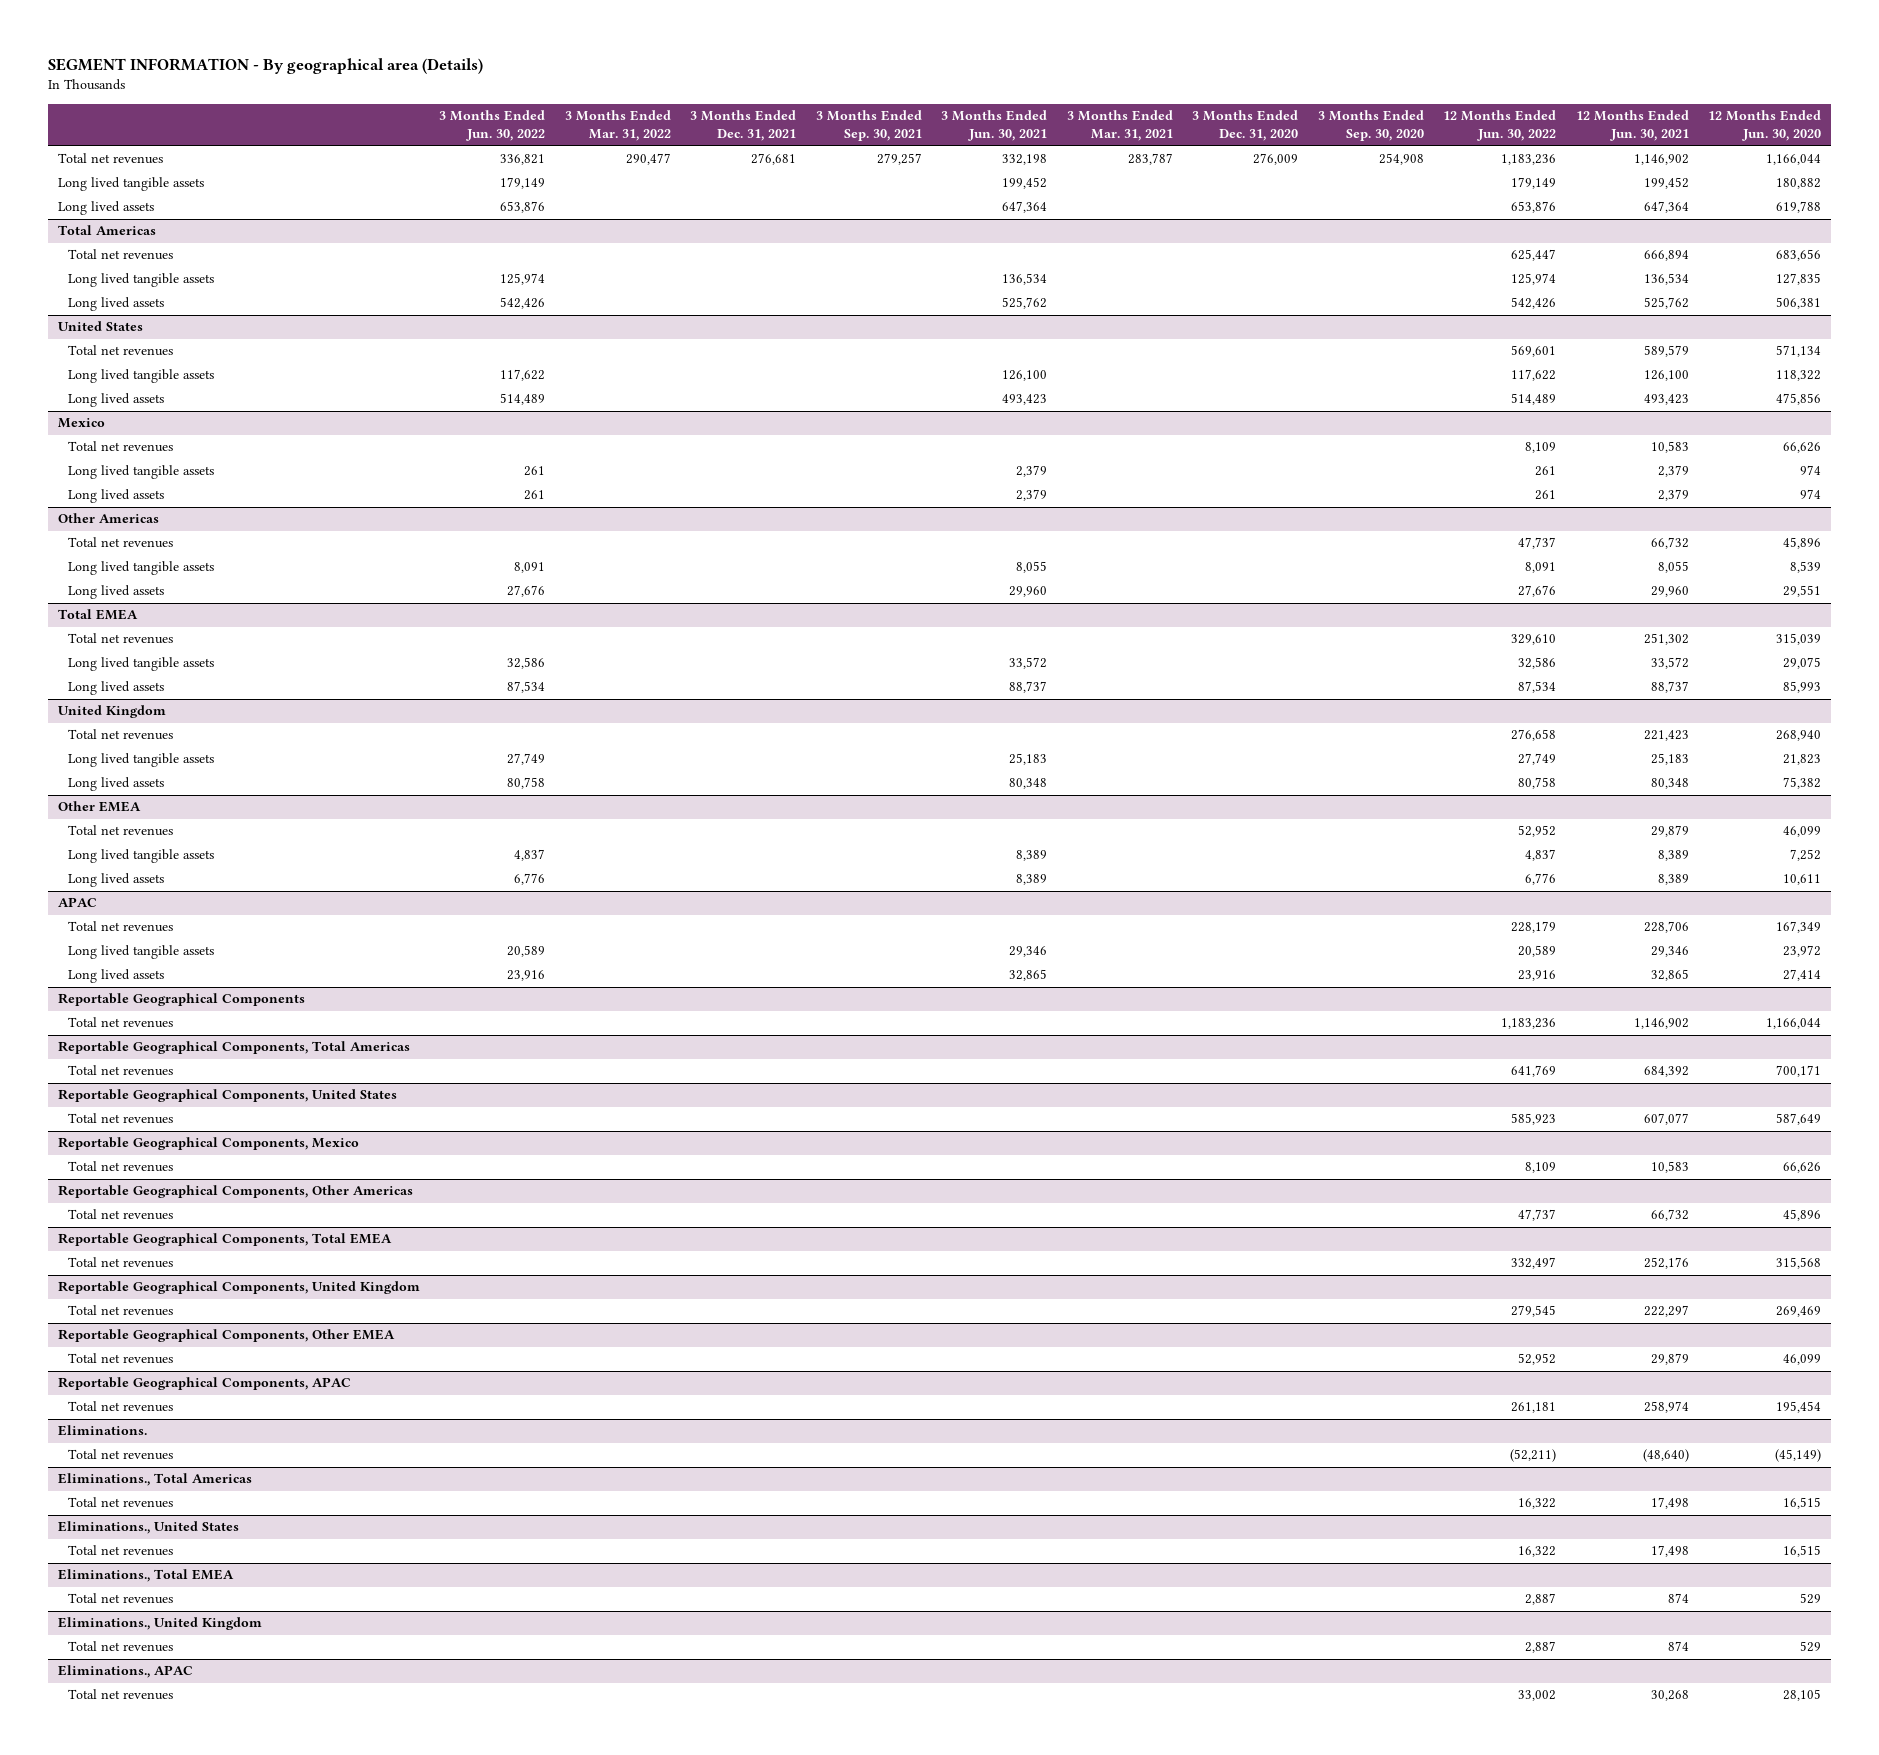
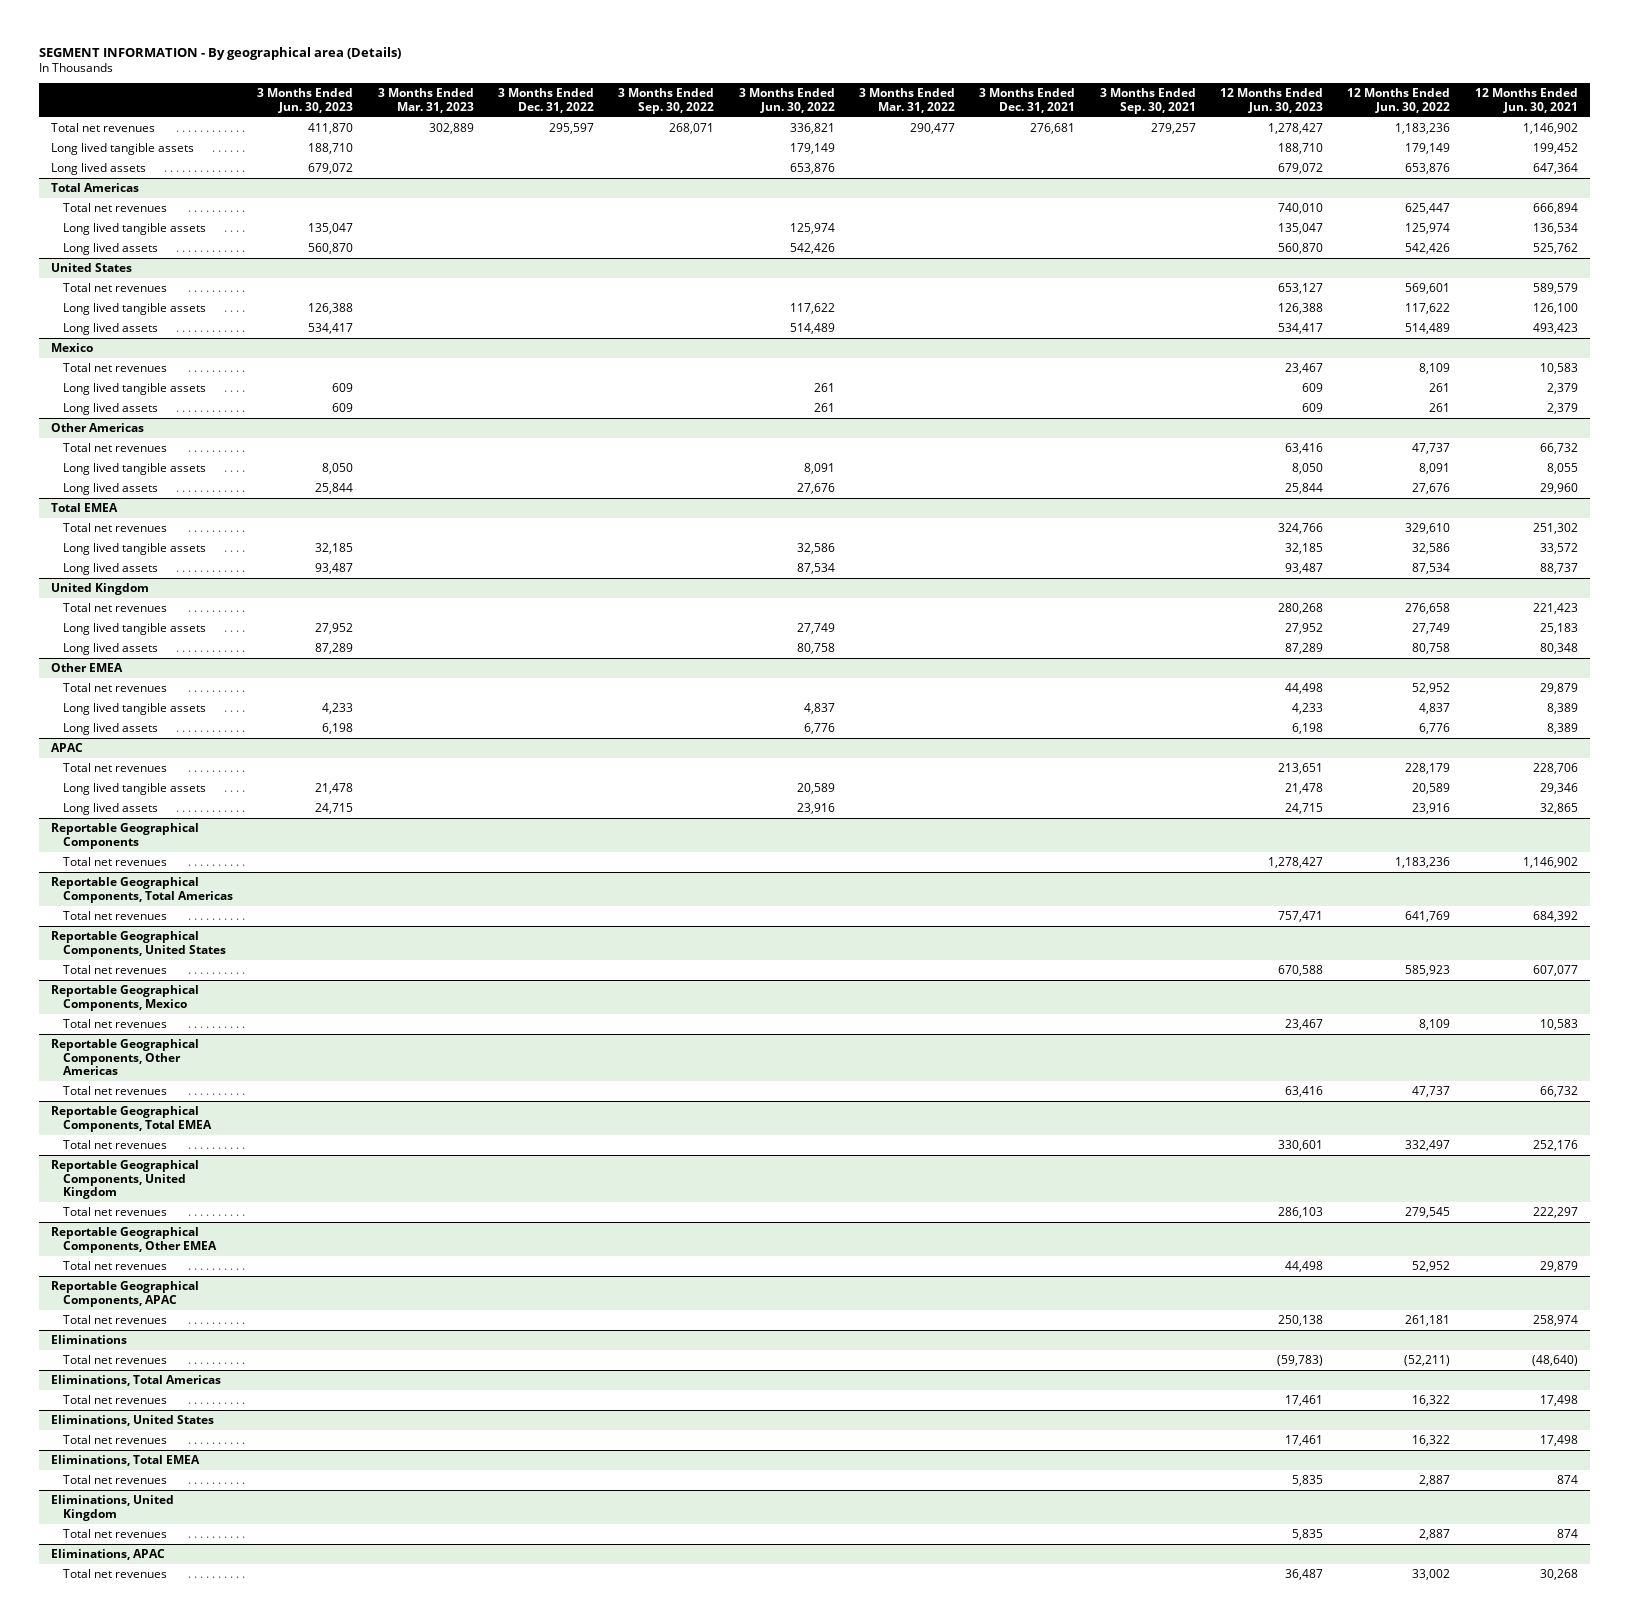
- | 3 Months Ended Jun. 30, 2022 | 3 Months Ended Mar. 31, 2022 | 3 Months Ended Dec. 31, 2021 | 3 Months Ended Sep. 30, 2021 | 3 Months Ended Jun. 30, 2021 | 3 Months Ended Mar. 31, 2021 | 3 Months Ended Dec. 31, 2020 | 3 Months Ended Sep. 30, 2020 | 12 Months Ended Jun. 30, 2022 | 12 Months Ended Jun. 30, 2021 | 12 Months Ended Jun. 30, 2020
+ | 3 Months Ended Jun. 30, 2023 | 3 Months Ended Mar. 31, 2023 | 3 Months Ended Dec. 31, 2022 | 3 Months Ended Sep. 30, 2022 | 3 Months Ended Jun. 30, 2022 | 3 Months Ended Mar. 31, 2022 | 3 Months Ended Dec. 31, 2021 | 3 Months Ended Sep. 30, 2021 | 12 Months Ended Jun. 30, 2023 | 12 Months Ended Jun. 30, 2022 | 12 Months Ended Jun. 30, 2021
- Eliminations.
+ Eliminations
- Eliminations., Total Americas
+ Eliminations, Total Americas
- Eliminations., United States
+ Eliminations, United States
- Eliminations., Total EMEA
+ Eliminations, Total EMEA
- Eliminations., United Kingdom
+ Eliminations, United Kingdom
- Eliminations., APAC
+ Eliminations, APAC

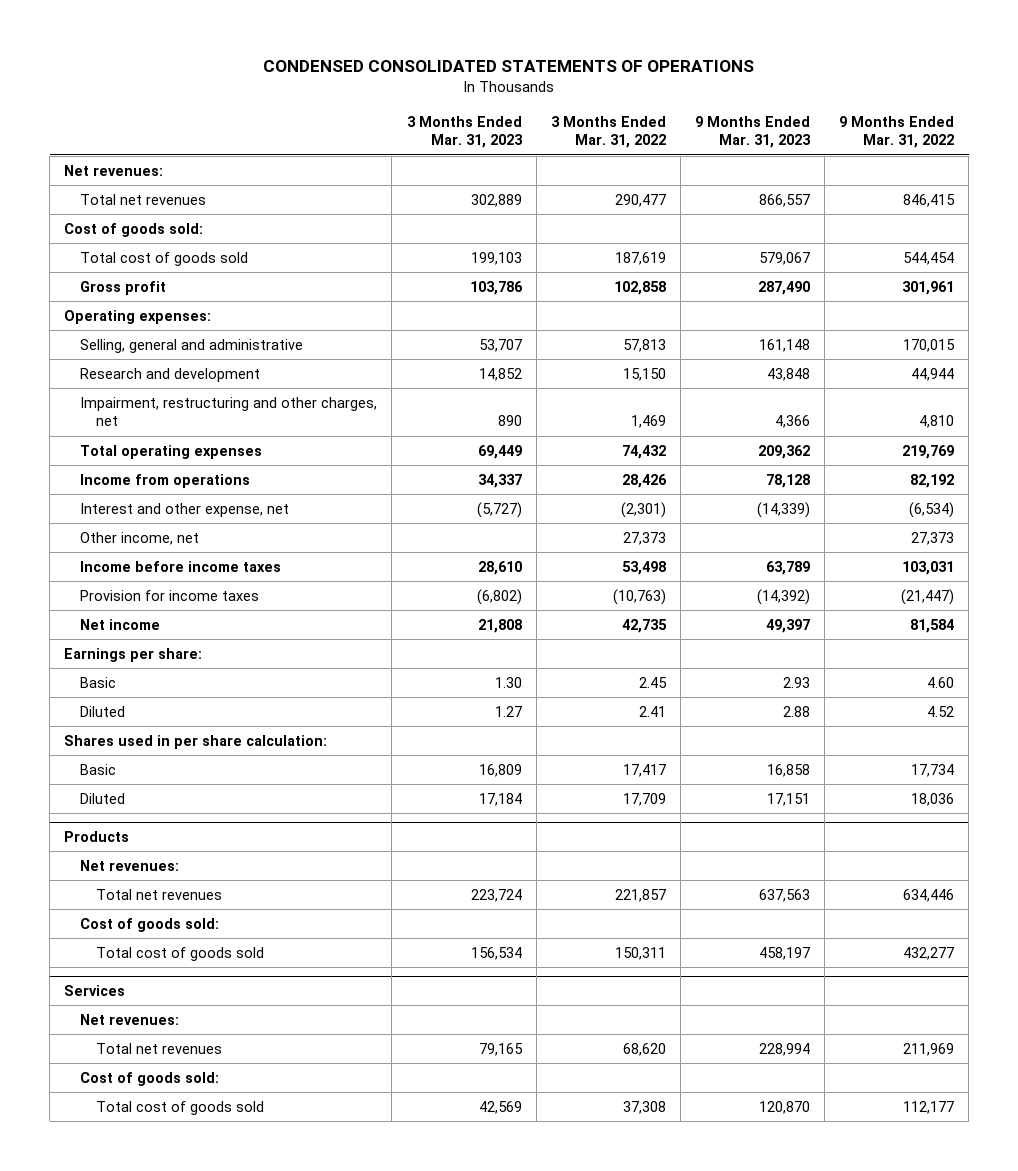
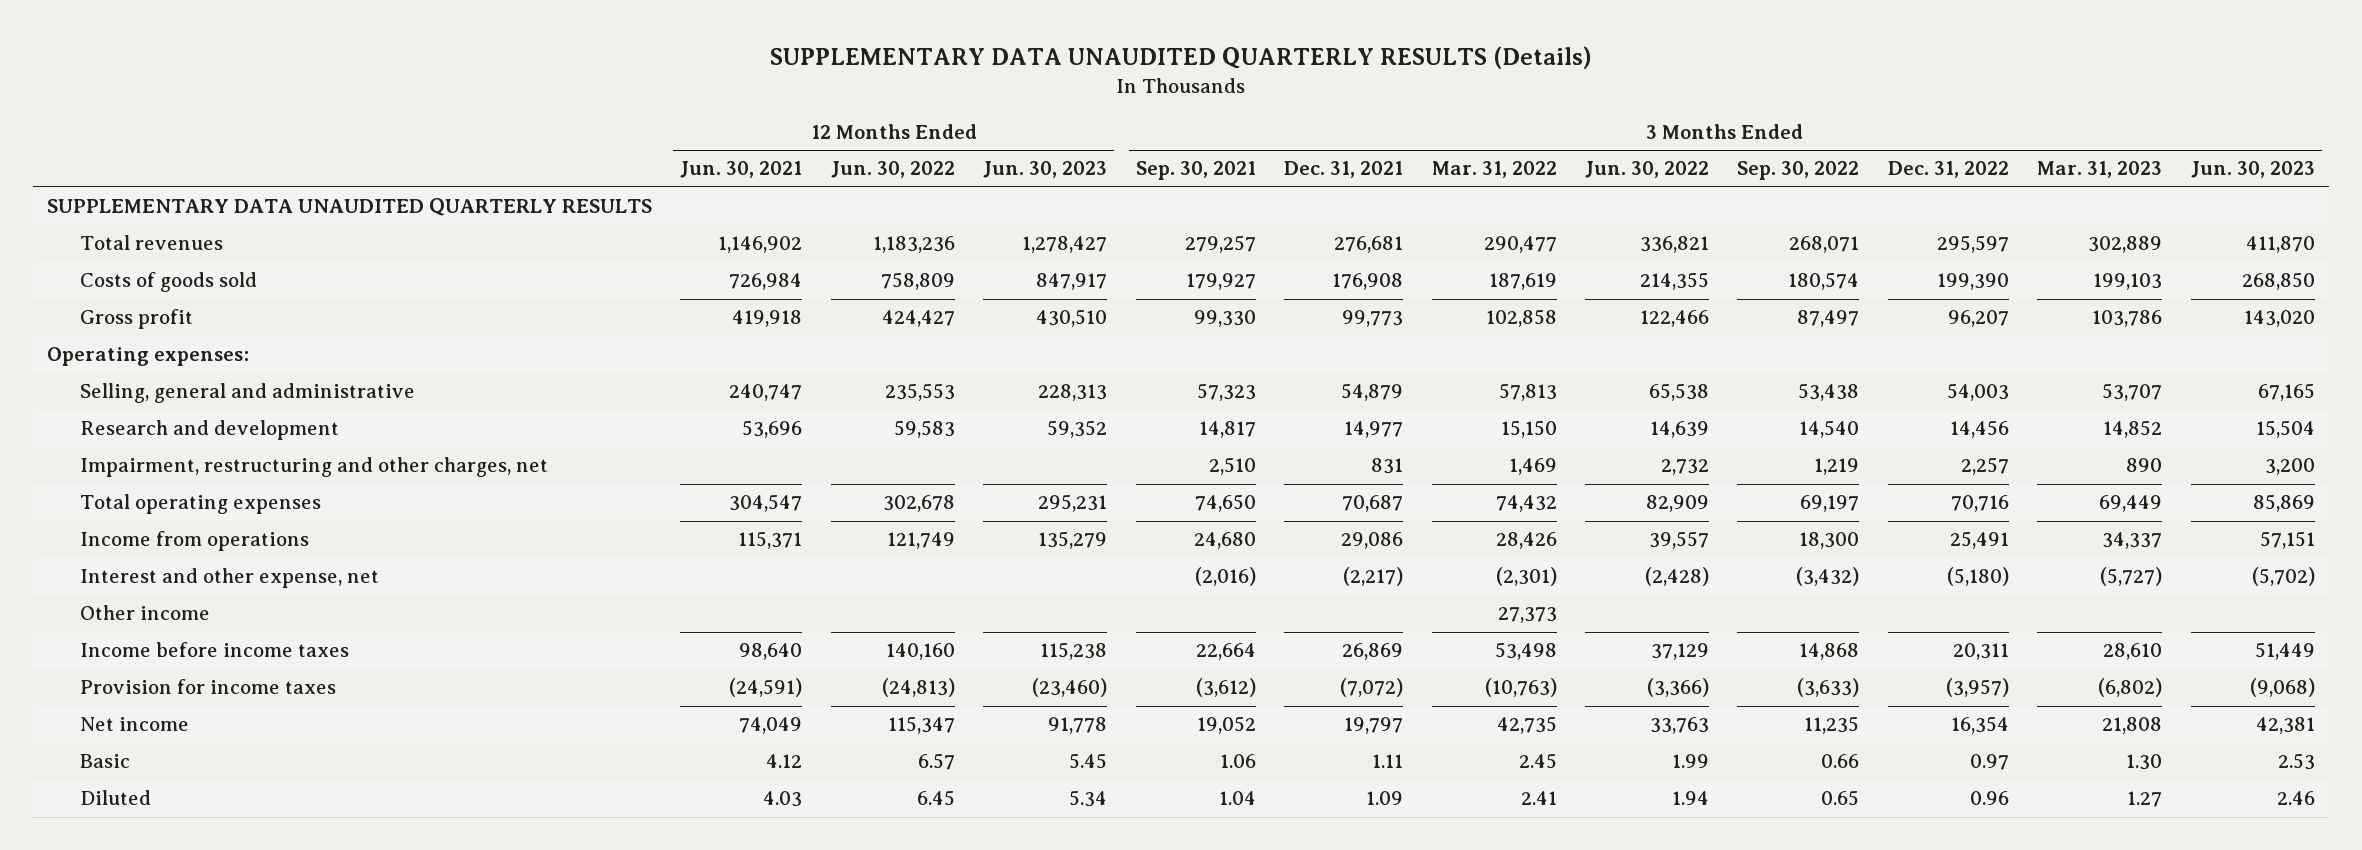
- CONDENSED CONSOLIDATED STATEMENTS OF OPERATIONS
+ SUPPLEMENTARY DATA UNAUDITED QUARTERLY RESULTS (Details)
- | 3 Months Ended Mar. 31, 2023 | 3 Months Ended Mar. 31, 2022 | 9 Months Ended Mar. 31, 2023 | 9 Months Ended Mar. 31, 2022
+ | 12 Months Ended Jun. 30, 2021 | 12 Months Ended Jun. 30, 2022 | 12 Months Ended Jun. 30, 2023 | 3 Months Ended Sep. 30, 2021 | 3 Months Ended Dec. 31, 2021 | 3 Months Ended Mar. 31, 2022 | 3 Months Ended Jun. 30, 2022 | 3 Months Ended Sep. 30, 2022 | 3 Months Ended Dec. 31, 2022 | 3 Months Ended Mar. 31, 2023 | 3 Months Ended Jun. 30, 2023
- Net revenues:
- Total net revenues | 302,889 | 290,477 | 866,557 | 846,415
- Cost of goods sold:
- Total cost of goods sold | 199,103 | 187,619 | 579,067 | 544,454
+ SUPPLEMENTARY DATA UNAUDITED QUARTERLY RESULTS
+ Total revenues | 1,146,902 | 1,183,236 | 1,278,427 | 279,257 | 276,681 | 290,477 | 336,821 | 268,071 | 295,597 | 302,889 | 411,870
+ Costs of goods sold | 726,984 | 758,809 | 847,917 | 179,927 | 176,908 | 187,619 | 214,355 | 180,574 | 199,390 | 199,103 | 268,850
- Other income, net | | 27,373 | | 27,373
+ Other income | | | | | | 27,373 | | | | |
- Earnings per share:
- Shares used in per share calculation:
- Basic | 16,809 | 17,417 | 16,858 | 17,734
- Diluted | 17,184 | 17,709 | 17,151 | 18,036
- Products
- Net revenues:
- Total net revenues | 223,724 | 221,857 | 637,563 | 634,446
- Cost of goods sold:
- Total cost of goods sold | 156,534 | 150,311 | 458,197 | 432,277
- Services
- Net revenues:
- Total net revenues | 79,165 | 68,620 | 228,994 | 211,969
- Cost of goods sold:
- Total cost of goods sold | 42,569 | 37,308 | 120,870 | 112,177

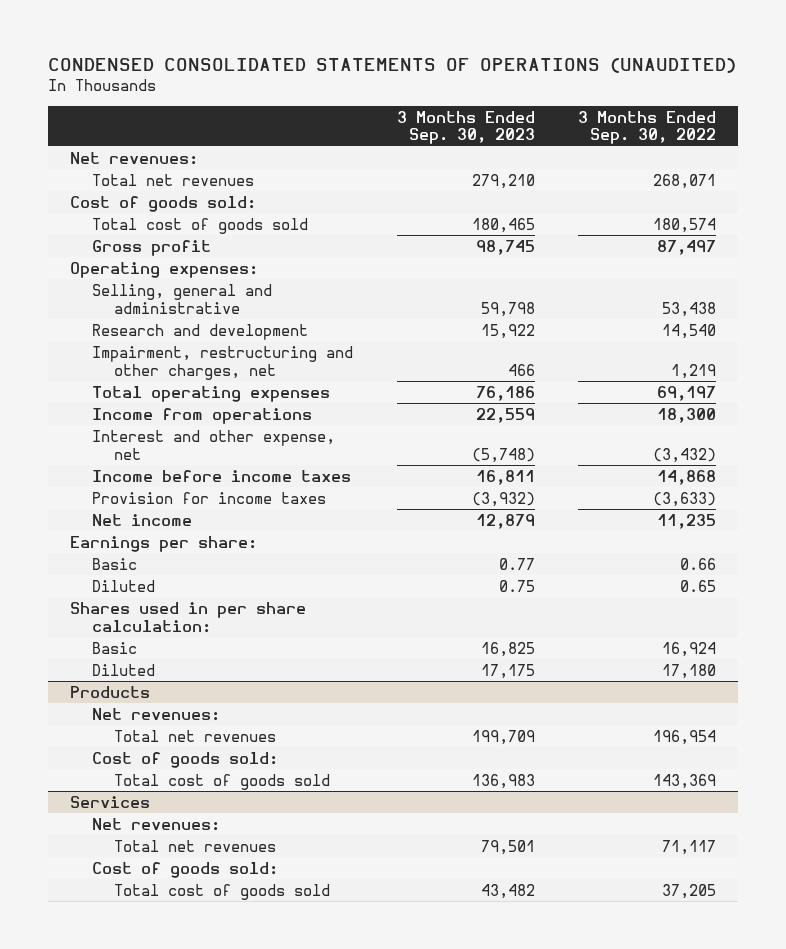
- SUPPLEMENTARY DATA UNAUDITED QUARTERLY RESULTS (Details)
+ CONDENSED CONSOLIDATED STATEMENTS OF OPERATIONS (UNAUDITED)
- | 12 Months Ended Jun. 30, 2021 | 12 Months Ended Jun. 30, 2022 | 12 Months Ended Jun. 30, 2023 | 3 Months Ended Sep. 30, 2021 | 3 Months Ended Dec. 31, 2021 | 3 Months Ended Mar. 31, 2022 | 3 Months Ended Jun. 30, 2022 | 3 Months Ended Sep. 30, 2022 | 3 Months Ended Dec. 31, 2022 | 3 Months Ended Mar. 31, 2023 | 3 Months Ended Jun. 30, 2023
+ | 3 Months Ended Sep. 30, 2023 | 3 Months Ended Sep. 30, 2022
- SUPPLEMENTARY DATA UNAUDITED QUARTERLY RESULTS
- Total revenues | 1,146,902 | 1,183,236 | 1,278,427 | 279,257 | 276,681 | 290,477 | 336,821 | 268,071 | 295,597 | 302,889 | 411,870
- Costs of goods sold | 726,984 | 758,809 | 847,917 | 179,927 | 176,908 | 187,619 | 214,355 | 180,574 | 199,390 | 199,103 | 268,850
+ Net revenues:
+ Total net revenues | 279,210 | 268,071
+ Cost of goods sold:
+ Total cost of goods sold | 180,465 | 180,574
- Other income | | | | | | 27,373 | | | | |
+ Earnings per share:
+ Shares used in per share calculation:
+ Basic | 16,825 | 16,924
+ Diluted | 17,175 | 17,180
+ Products
+ Net revenues:
+ Total net revenues | 199,709 | 196,954
+ Cost of goods sold:
+ Total cost of goods sold | 136,983 | 143,369
+ Services
+ Net revenues:
+ Total net revenues | 79,501 | 71,117
+ Cost of goods sold:
+ Total cost of goods sold | 43,482 | 37,205

